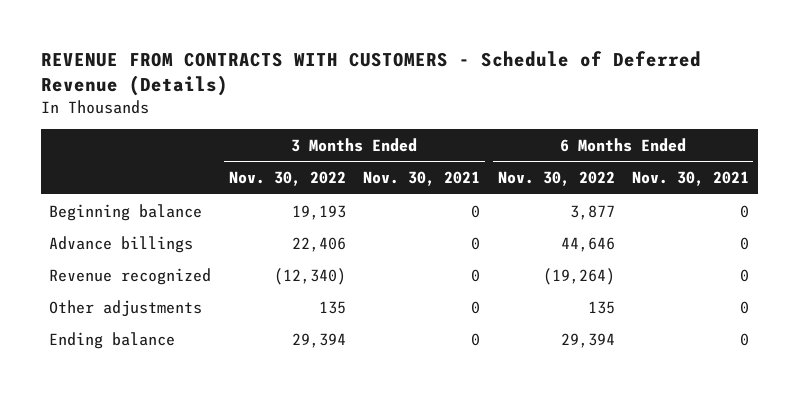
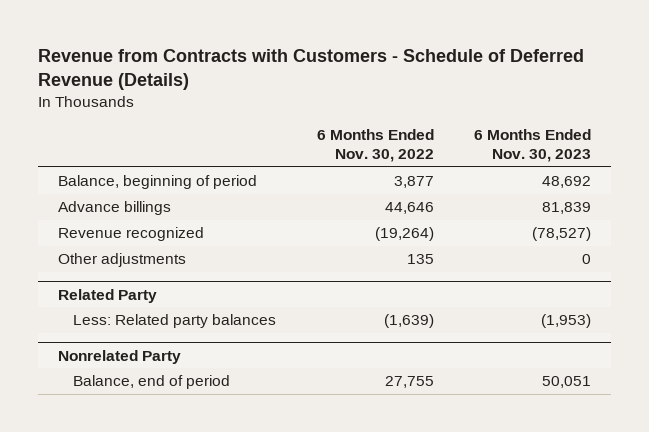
- REVENUE FROM CONTRACTS WITH CUSTOMERS - Schedule of Deferred Revenue (Details)
+ Revenue from Contracts with Customers - Schedule of Deferred Revenue (Details)
- | 3 Months Ended Nov. 30, 2022 | 3 Months Ended Nov. 30, 2021 | 6 Months Ended Nov. 30, 2022 | 6 Months Ended Nov. 30, 2021
+ | 6 Months Ended Nov. 30, 2022 | 6 Months Ended Nov. 30, 2023
- Beginning balance | 19,193 | 0 | 3,877 | 0
+ Balance, beginning of period | 3,877 | 48,692
- Ending balance | 29,394 | 0 | 29,394 | 0
+ Related Party
+ Less: Related party balances | (1,639) | (1,953)
+ Nonrelated Party
+ Balance, end of period | 27,755 | 50,051

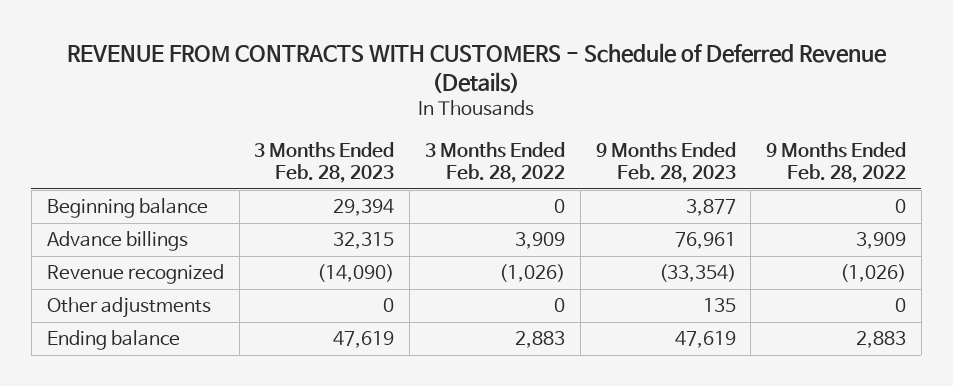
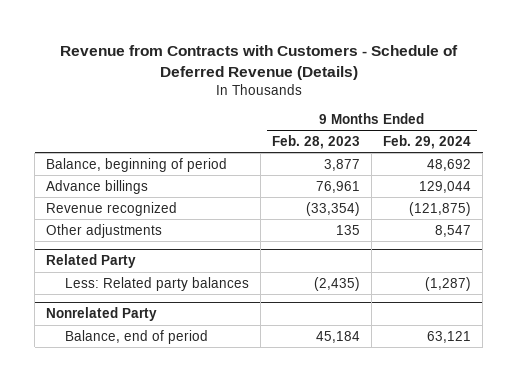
- REVENUE FROM CONTRACTS WITH CUSTOMERS - Schedule of Deferred Revenue (Details)
+ Revenue from Contracts with Customers - Schedule of Deferred Revenue (Details)
- | 3 Months Ended Feb. 28, 2023 | 3 Months Ended Feb. 28, 2022 | 9 Months Ended Feb. 28, 2023 | 9 Months Ended Feb. 28, 2022
+ | 9 Months Ended Feb. 28, 2023 | 9 Months Ended Feb. 29, 2024
- Beginning balance | 29,394 | 0 | 3,877 | 0
+ Balance, beginning of period | 3,877 | 48,692
- Ending balance | 47,619 | 2,883 | 47,619 | 2,883
+ Related Party
+ Less: Related party balances | (2,435) | (1,287)
+ Nonrelated Party
+ Balance, end of period | 45,184 | 63,121

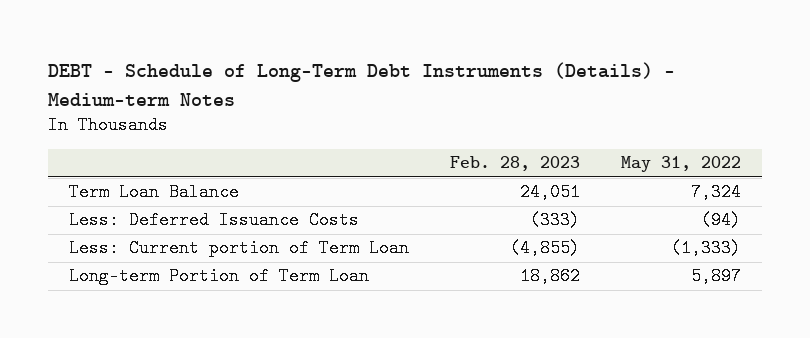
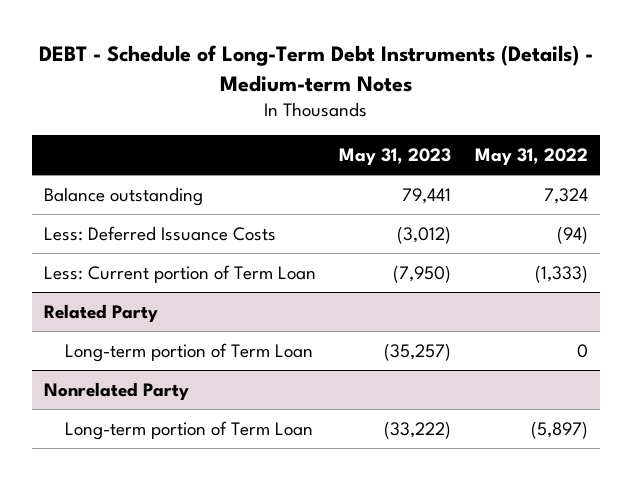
- | Feb. 28, 2023 | May 31, 2022
+ | May 31, 2023 | May 31, 2022
- Term Loan Balance | 24,051 | 7,324
+ Balance outstanding | 79,441 | 7,324
- Long-term Portion of Term Loan | 18,862 | 5,897
+ Related Party
+ Long-term portion of Term Loan | (35,257) | 0
+ Nonrelated Party
+ Long-term portion of Term Loan | (33,222) | (5,897)

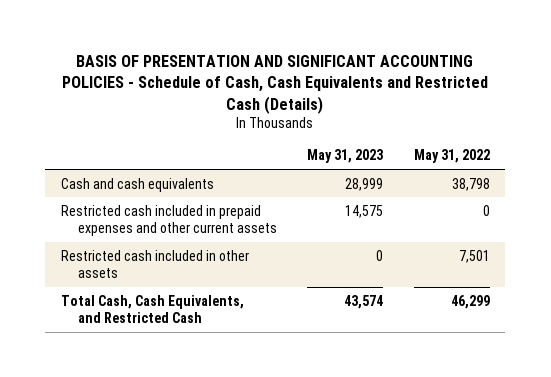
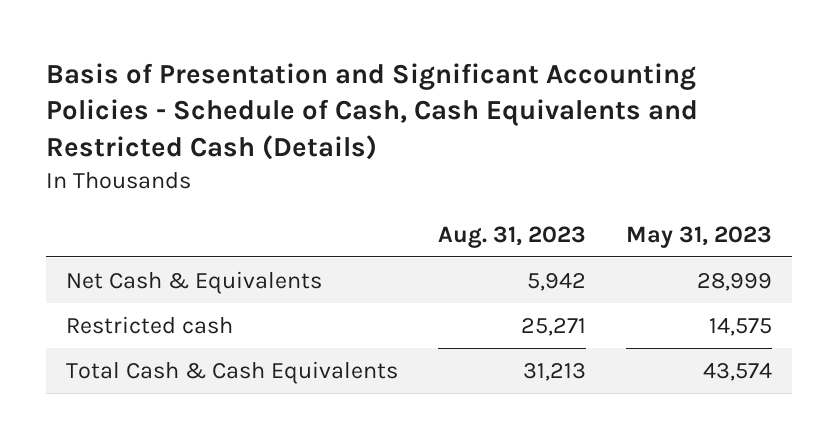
- BASIS OF PRESENTATION AND SIGNIFICANT ACCOUNTING POLICIES - Schedule of Cash, Cash Equivalents and Restricted Cash (Details)
+ Basis of Presentation and Significant Accounting Policies - Schedule of Cash, Cash Equivalents and Restricted Cash (Details)
- | May 31, 2023 | May 31, 2022
+ | Aug. 31, 2023 | May 31, 2023
- Cash and cash equivalents | 28,999 | 38,798
- Restricted cash included in prepaid expenses and other current assets | 14,575 | 0
- Restricted cash included in other assets | 0 | 7,501
- Total Cash, Cash Equivalents, and Restricted Cash | 43,574 | 46,299
+ Net Cash & Equivalents | 5,942 | 28,999
+ Restricted cash | 25,271 | 14,575
+ Total Cash & Cash Equivalents | 31,213 | 43,574

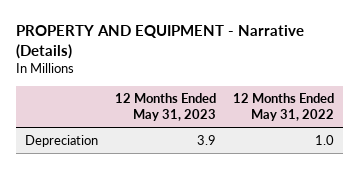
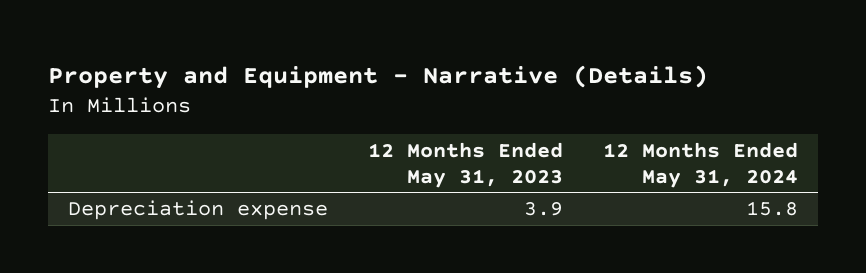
- PROPERTY AND EQUIPMENT - Narrative (Details)
+ Property and Equipment - Narrative (Details)
- | 12 Months Ended May 31, 2023 | 12 Months Ended May 31, 2022
+ | 12 Months Ended May 31, 2023 | 12 Months Ended May 31, 2024
- Depreciation | 3.9 | 1.0
+ Depreciation expense | 3.9 | 15.8

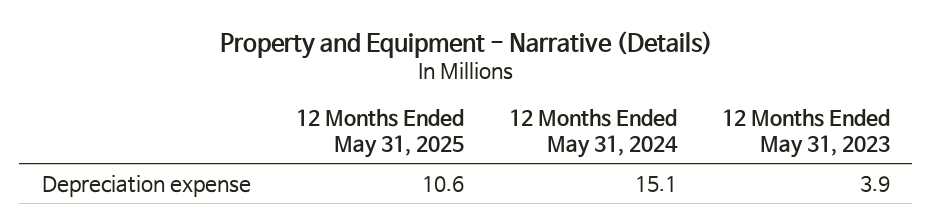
- | 12 Months Ended May 31, 2023 | 12 Months Ended May 31, 2024
+ | 12 Months Ended May 31, 2025 | 12 Months Ended May 31, 2024 | 12 Months Ended May 31, 2023
- Depreciation expense | 3.9 | 15.8
+ Depreciation expense | 10.6 | 15.1 | 3.9

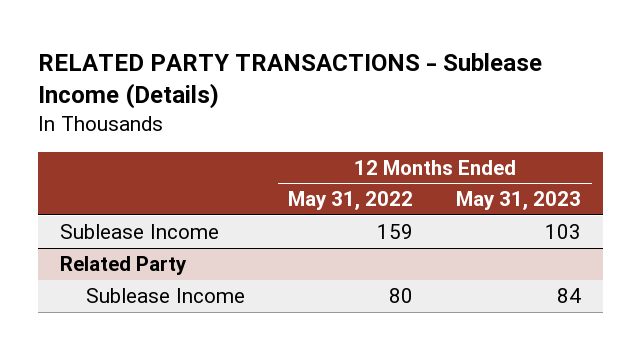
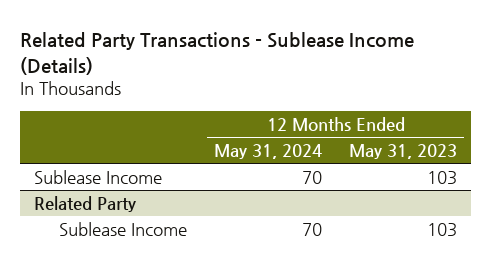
- RELATED PARTY TRANSACTIONS - Sublease Income (Details)
+ Related Party Transactions - Sublease Income (Details)
- | 12 Months Ended May 31, 2022 | 12 Months Ended May 31, 2023
+ | 12 Months Ended May 31, 2024 | 12 Months Ended May 31, 2023
@ Related Party
- Sublease Income | 80 | 84
+ Sublease Income | 70 | 103

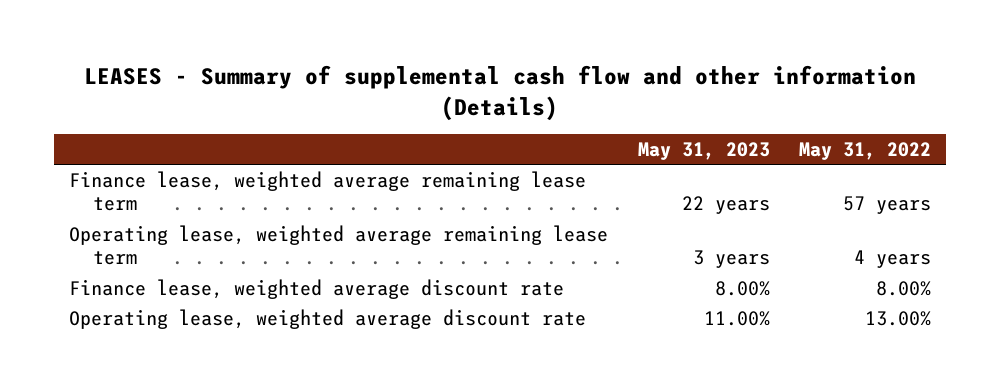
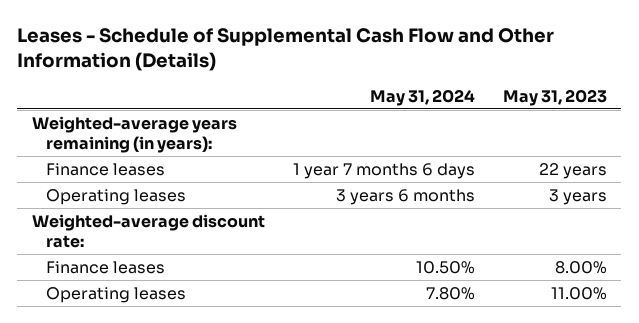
- LEASES - Summary of supplemental cash flow and other information (Details)
+ Leases - Schedule of Supplemental Cash Flow and Other Information (Details)
- | May 31, 2023 | May 31, 2022
+ | May 31, 2024 | May 31, 2023
- Finance lease, weighted average remaining lease term | 22 years | 57 years
- Operating lease, weighted average remaining lease term | 3 years | 4 years
- Finance lease, weighted average discount rate | 8.00% | 8.00%
- Operating lease, weighted average discount rate | 11.00% | 13.00%
+ Weighted-average years remaining (in years):
+ Finance leases | 1 year 7 months 6 days | 22 years
+ Operating leases | 3 years 6 months | 3 years
+ Weighted-average discount rate:
+ Finance leases | 10.50% | 8.00%
+ Operating leases | 7.80% | 11.00%

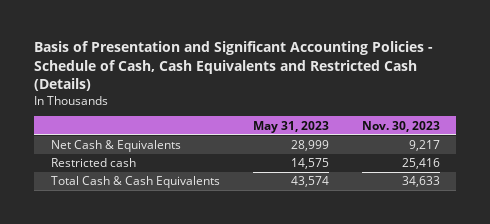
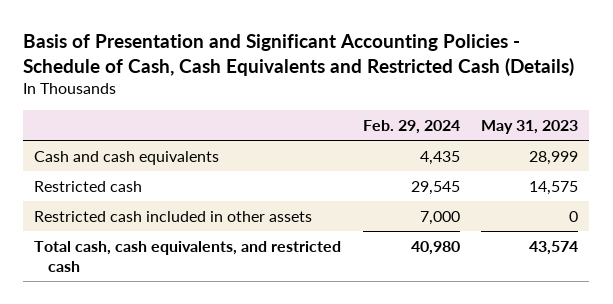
- | May 31, 2023 | Nov. 30, 2023
+ | Feb. 29, 2024 | May 31, 2023
- Net Cash & Equivalents | 28,999 | 9,217
+ Cash and cash equivalents | 4,435 | 28,999
- Total Cash & Cash Equivalents | 43,574 | 34,633
+ Restricted cash included in other assets | 7,000 | 0
+ Total cash, cash equivalents, and restricted cash | 40,980 | 43,574

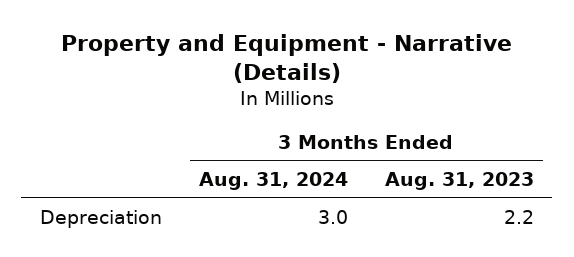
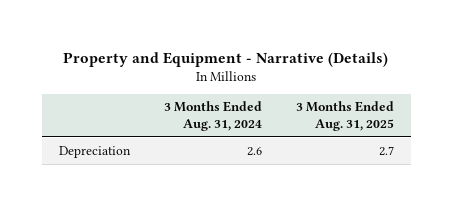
- | 3 Months Ended Aug. 31, 2024 | 3 Months Ended Aug. 31, 2023
+ | 3 Months Ended Aug. 31, 2024 | 3 Months Ended Aug. 31, 2025
- Depreciation | 3.0 | 2.2
+ Depreciation | 2.6 | 2.7

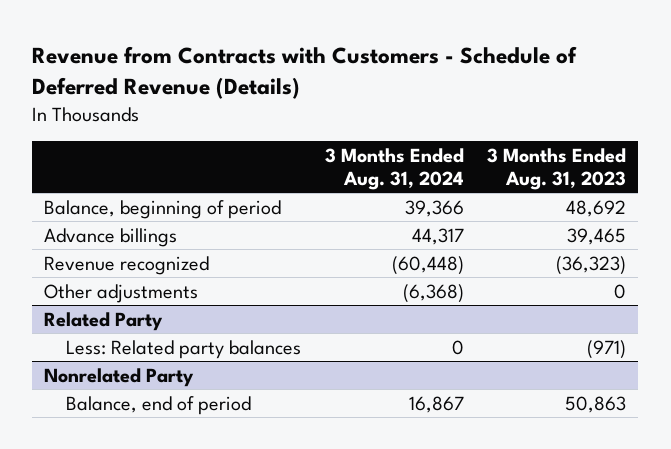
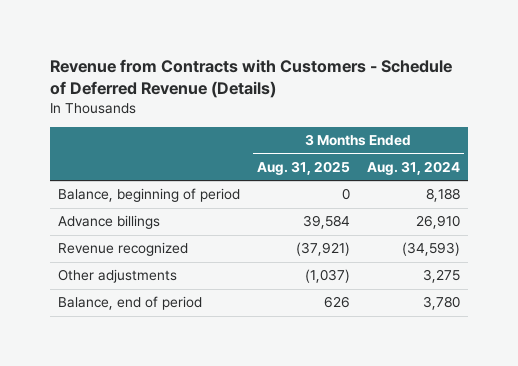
- | 3 Months Ended Aug. 31, 2024 | 3 Months Ended Aug. 31, 2023
+ | 3 Months Ended Aug. 31, 2025 | 3 Months Ended Aug. 31, 2024
- Balance, beginning of period | 39,366 | 48,692
- Advance billings | 44,317 | 39,465
- Revenue recognized | (60,448) | (36,323)
- Other adjustments | (6,368) | 0
- Related Party
- Less: Related party balances | 0 | (971)
- Nonrelated Party
- Balance, end of period | 16,867 | 50,863
+ Balance, beginning of period | 0 | 8,188
+ Advance billings | 39,584 | 26,910
+ Revenue recognized | (37,921) | (34,593)
+ Other adjustments | (1,037) | 3,275
+ Balance, end of period | 626 | 3,780

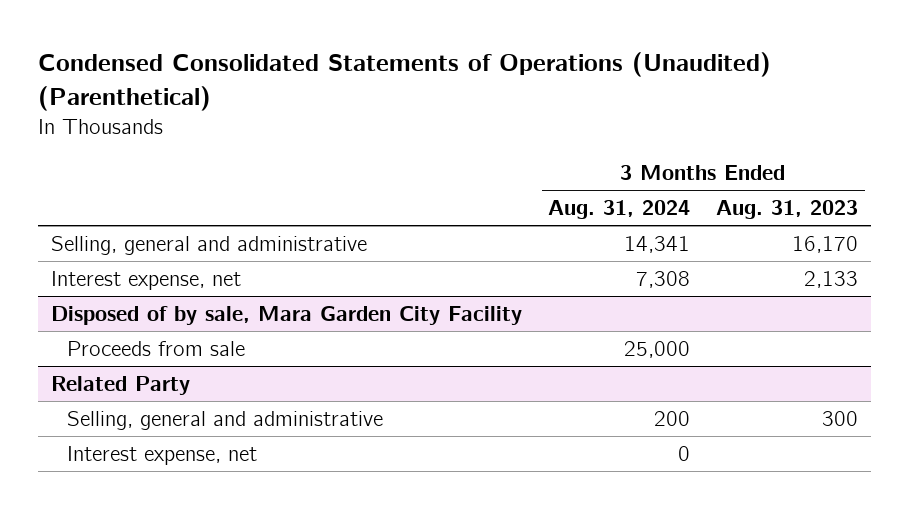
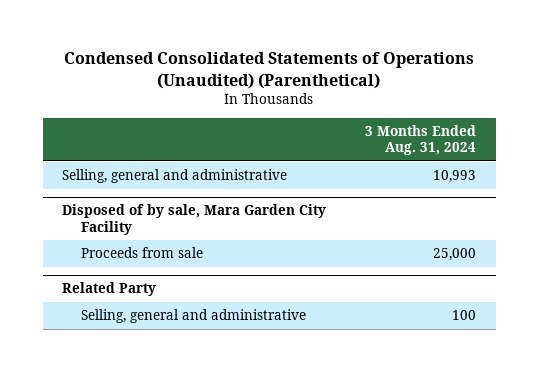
- | 3 Months Ended Aug. 31, 2024 | 3 Months Ended Aug. 31, 2023
+ | 3 Months Ended Aug. 31, 2024
- Selling, general and administrative | 14,341 | 16,170
- Interest expense, net | 7,308 | 2,133
+ Selling, general and administrative | 10,993
@ Related Party
- Selling, general and administrative | 200 | 300
- Interest expense, net | 0 |
+ Selling, general and administrative | 100

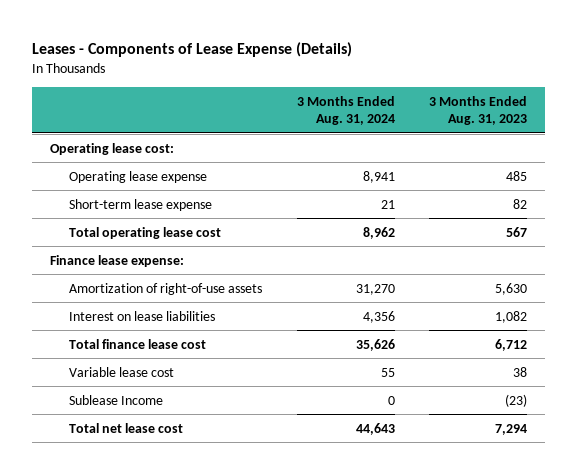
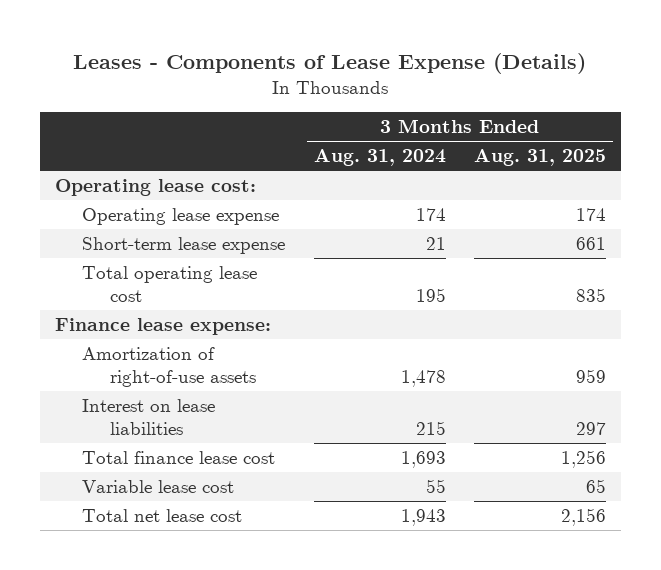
- | 3 Months Ended Aug. 31, 2024 | 3 Months Ended Aug. 31, 2023
+ | 3 Months Ended Aug. 31, 2024 | 3 Months Ended Aug. 31, 2025
- Operating lease expense | 8,941 | 485
+ Operating lease expense | 174 | 174
- Total operating lease cost | 8,962 | 567
+ Total operating lease cost | 195 | 835
- Amortization of right-of-use assets | 31,270 | 5,630
- Interest on lease liabilities | 4,356 | 1,082
- Total finance lease cost | 35,626 | 6,712
+ Amortization of right-of-use assets | 1,478 | 959
+ Interest on lease liabilities | 215 | 297
+ Total finance lease cost | 1,693 | 1,256
- Sublease Income | 0 | (23)
- Total net lease cost | 44,643 | 7,294
+ Total net lease cost | 1,943 | 2,156

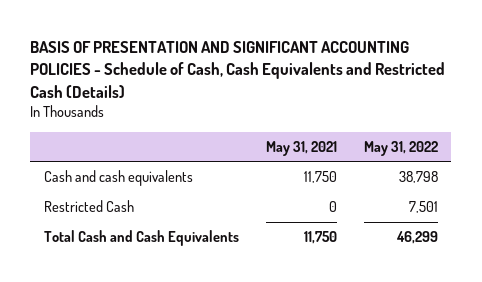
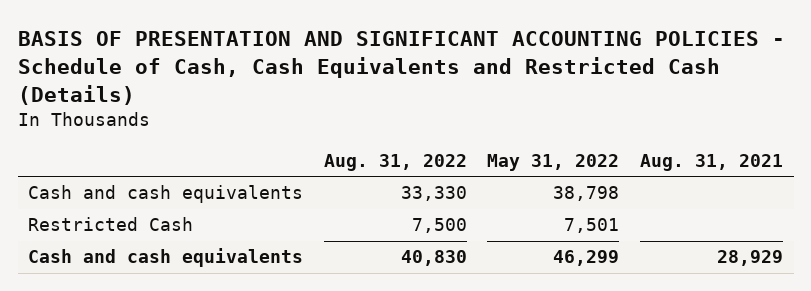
- | May 31, 2021 | May 31, 2022
+ | Aug. 31, 2022 | May 31, 2022 | Aug. 31, 2021
- Total Cash and Cash Equivalents | 11,750 | 46,299
+ Cash and cash equivalents | 40,830 | 46,299 | 28,929

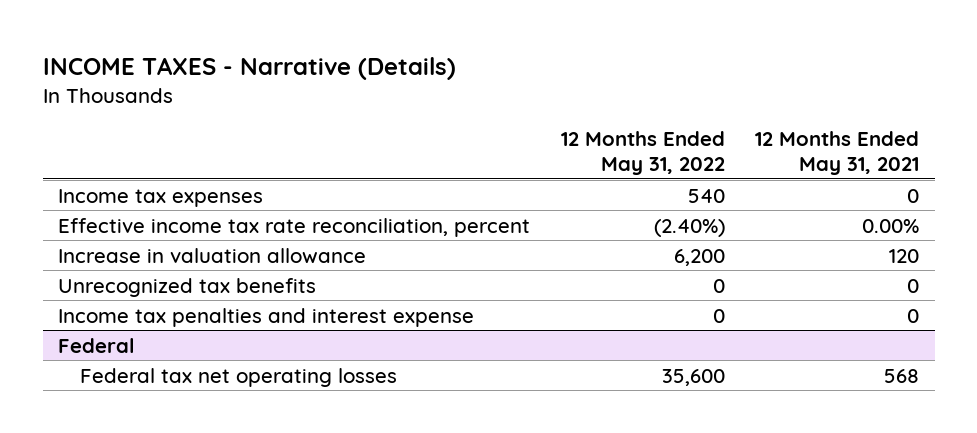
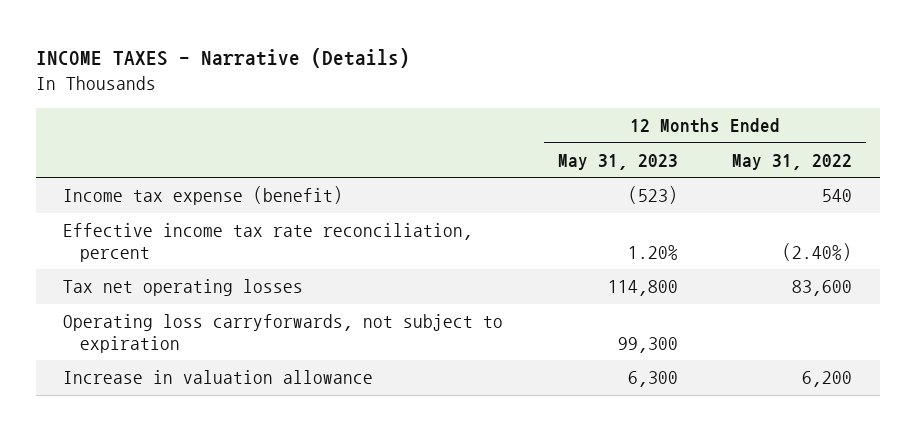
- | 12 Months Ended May 31, 2022 | 12 Months Ended May 31, 2021
+ | 12 Months Ended May 31, 2023 | 12 Months Ended May 31, 2022
- Income tax expenses | 540 | 0
+ Income tax expense (benefit) | (523) | 540
+ Tax net operating losses | 114,800 | 83,600
+ Operating loss carryforwards, not subject to expiration | 99,300 |
- Unrecognized tax benefits | 0 | 0
- Income tax penalties and interest expense | 0 | 0
- Federal
- Federal tax net operating losses | 35,600 | 568

